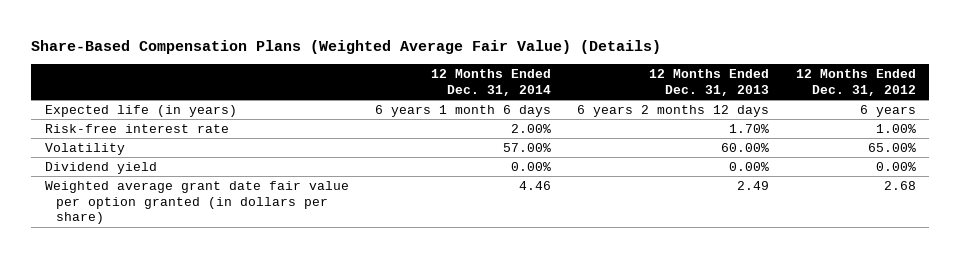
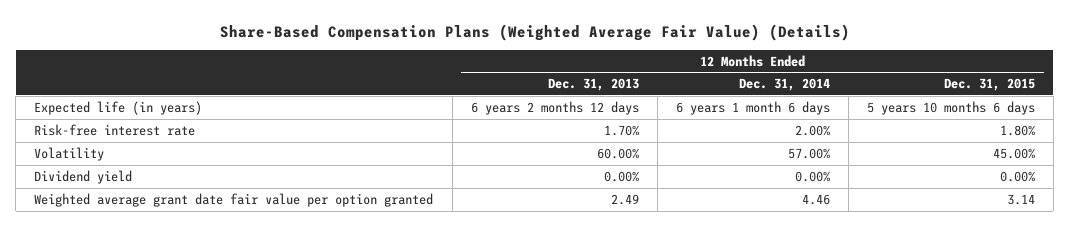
- | 12 Months Ended Dec. 31, 2014 | 12 Months Ended Dec. 31, 2013 | 12 Months Ended Dec. 31, 2012
+ | 12 Months Ended Dec. 31, 2013 | 12 Months Ended Dec. 31, 2014 | 12 Months Ended Dec. 31, 2015
- Weighted average grant date fair value per option granted (in dollars per share) | 4.46 | 2.49 | 2.68
+ Weighted average grant date fair value per option granted | 2.49 | 4.46 | 3.14

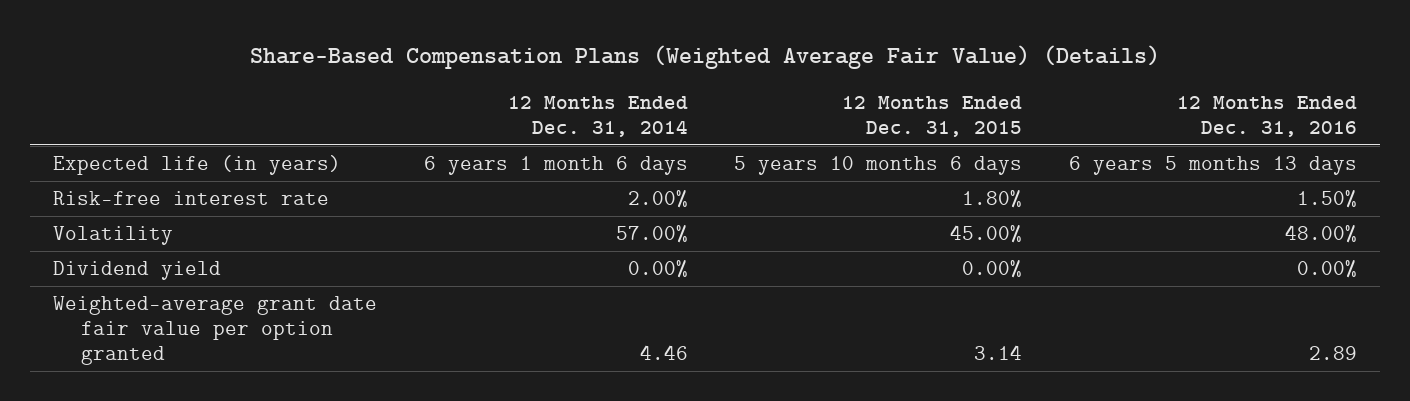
- | 12 Months Ended Dec. 31, 2013 | 12 Months Ended Dec. 31, 2014 | 12 Months Ended Dec. 31, 2015
+ | 12 Months Ended Dec. 31, 2014 | 12 Months Ended Dec. 31, 2015 | 12 Months Ended Dec. 31, 2016
- Weighted average grant date fair value per option granted | 2.49 | 4.46 | 3.14
+ Weighted-average grant date fair value per option granted | 4.46 | 3.14 | 2.89

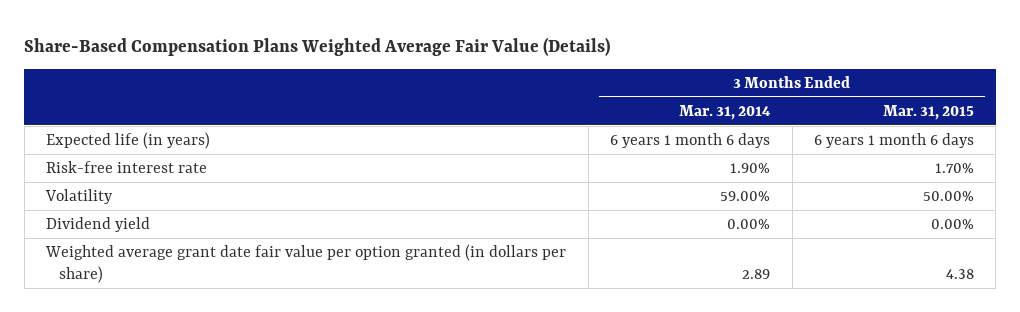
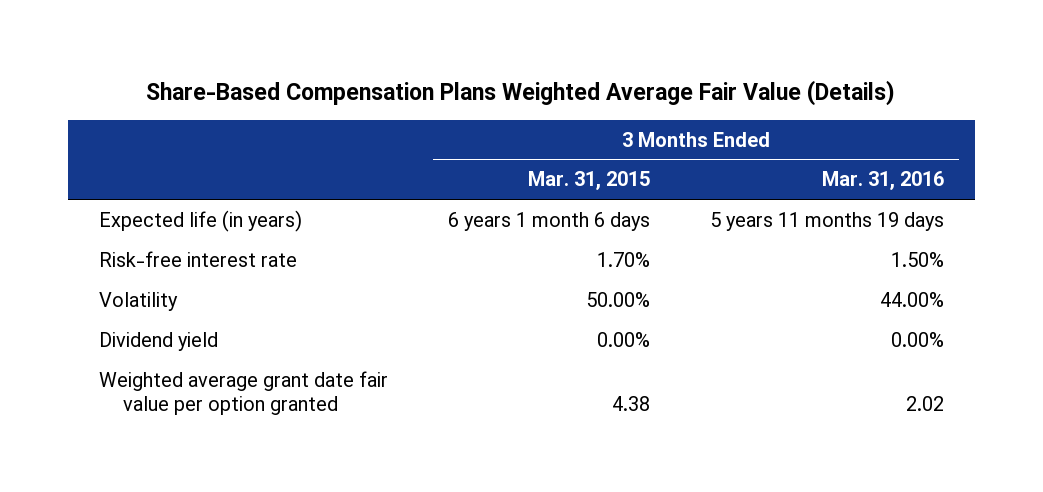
- | 3 Months Ended Mar. 31, 2014 | 3 Months Ended Mar. 31, 2015
+ | 3 Months Ended Mar. 31, 2015 | 3 Months Ended Mar. 31, 2016
- Weighted average grant date fair value per option granted (in dollars per share) | 2.89 | 4.38
+ Weighted average grant date fair value per option granted | 4.38 | 2.02

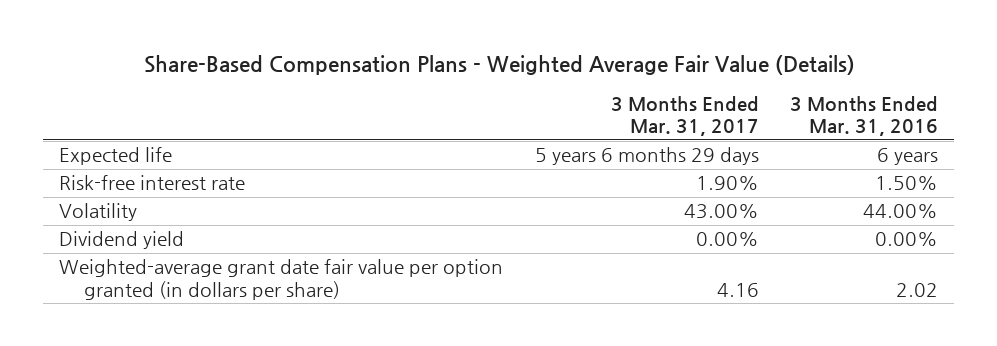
- Share-Based Compensation Plans Weighted Average Fair Value (Details)
+ Share-Based Compensation Plans - Weighted Average Fair Value (Details)
- | 3 Months Ended Mar. 31, 2015 | 3 Months Ended Mar. 31, 2016
+ | 3 Months Ended Mar. 31, 2017 | 3 Months Ended Mar. 31, 2016
- Expected life (in years) | 6 years 1 month 6 days | 5 years 11 months 19 days
+ Expected life | 5 years 6 months 29 days | 6 years
- Weighted average grant date fair value per option granted | 4.38 | 2.02
+ Weighted-average grant date fair value per option granted (in dollars per share) | 4.16 | 2.02

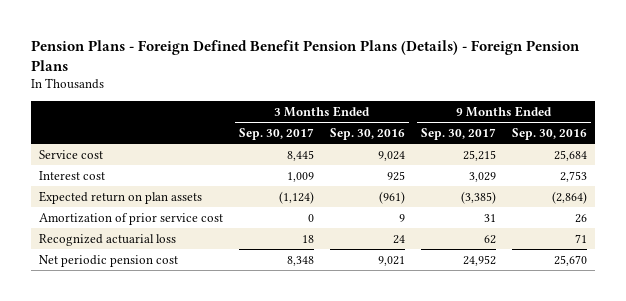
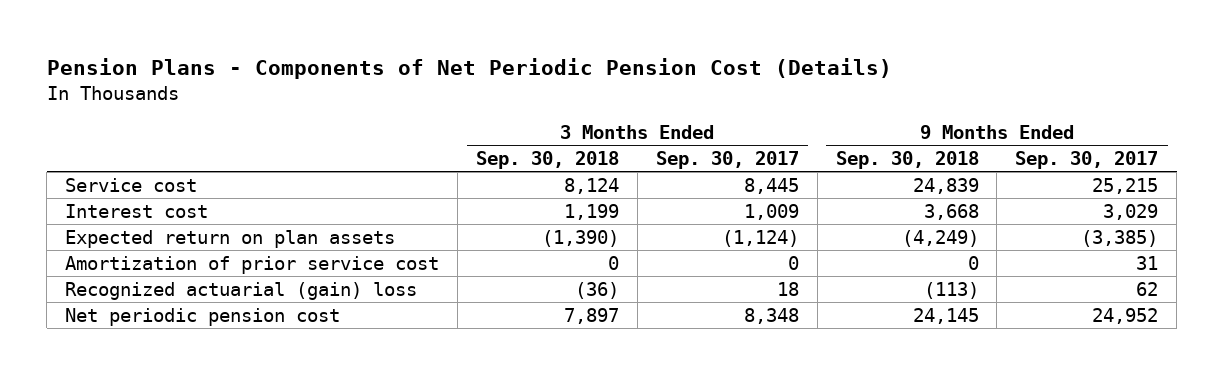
- Pension Plans - Foreign Defined Benefit Pension Plans (Details) - Foreign Pension Plans
+ Pension Plans - Components of Net Periodic Pension Cost (Details)
- | 3 Months Ended Sep. 30, 2017 | 3 Months Ended Sep. 30, 2016 | 9 Months Ended Sep. 30, 2017 | 9 Months Ended Sep. 30, 2016
+ | 3 Months Ended Sep. 30, 2018 | 3 Months Ended Sep. 30, 2017 | 9 Months Ended Sep. 30, 2018 | 9 Months Ended Sep. 30, 2017
- Recognized actuarial loss | 18 | 24 | 62 | 71
+ Recognized actuarial (gain) loss | (36) | 18 | (113) | 62

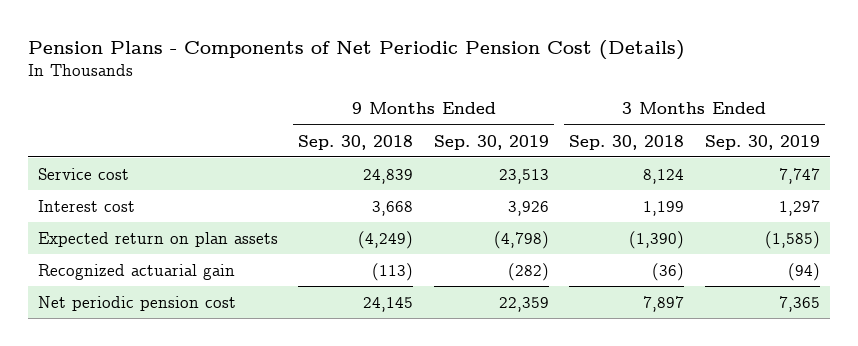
- | 3 Months Ended Sep. 30, 2018 | 3 Months Ended Sep. 30, 2017 | 9 Months Ended Sep. 30, 2018 | 9 Months Ended Sep. 30, 2017
+ | 9 Months Ended Sep. 30, 2018 | 9 Months Ended Sep. 30, 2019 | 3 Months Ended Sep. 30, 2018 | 3 Months Ended Sep. 30, 2019
- Amortization of prior service cost | 0 | 0 | 0 | 31
- Recognized actuarial (gain) loss | (36) | 18 | (113) | 62
+ Recognized actuarial gain | (113) | (282) | (36) | (94)

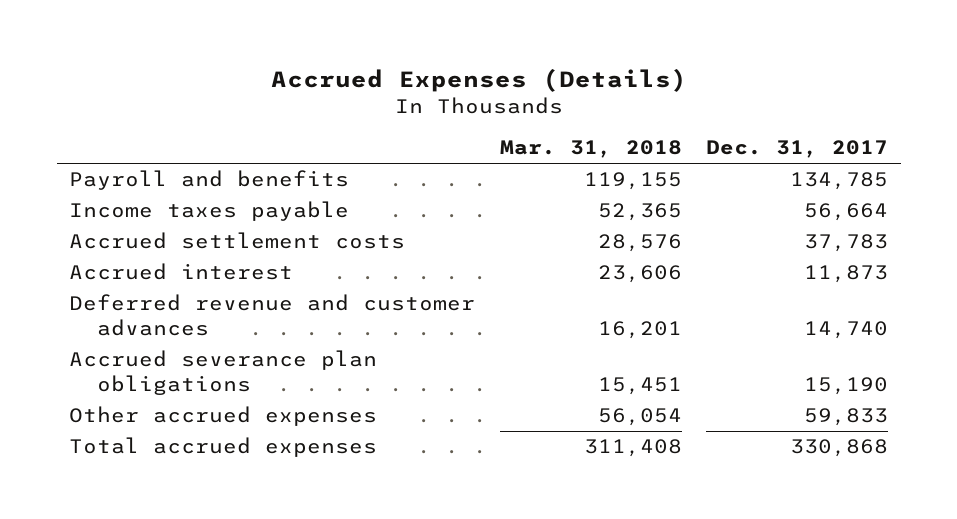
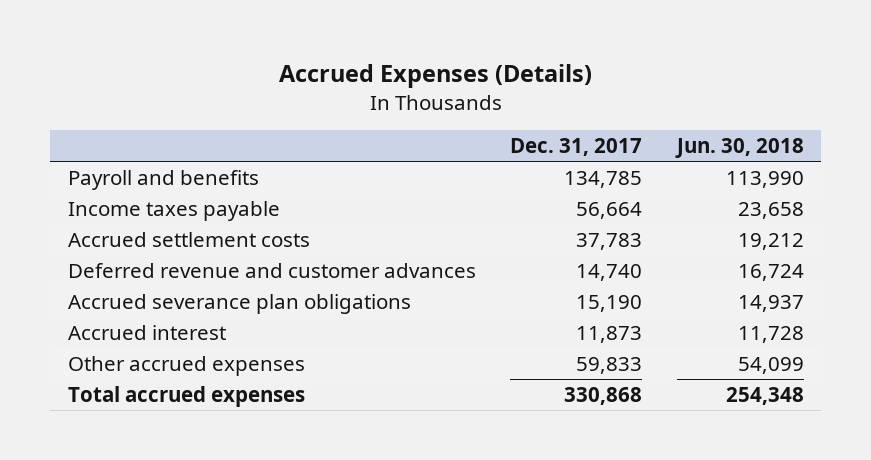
- | Mar. 31, 2018 | Dec. 31, 2017
+ | Dec. 31, 2017 | Jun. 30, 2018
moved down: Accrued interest | 11,873 | 11,728

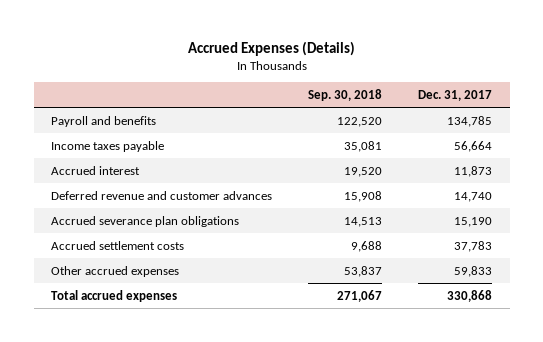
- | Dec. 31, 2017 | Jun. 30, 2018
+ | Sep. 30, 2018 | Dec. 31, 2017
moved up: Accrued interest | 19,520 | 11,873
moved down: Accrued settlement costs | 9,688 | 37,783

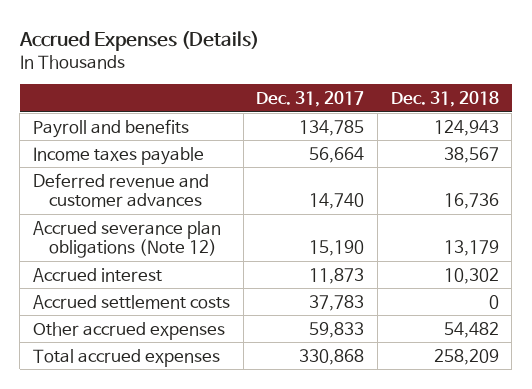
- | Sep. 30, 2018 | Dec. 31, 2017
+ | Dec. 31, 2017 | Dec. 31, 2018
- Accrued severance plan obligations | 14,513 | 15,190
+ Accrued severance plan obligations (Note 12) | 15,190 | 13,179
moved down: Accrued interest | 11,873 | 10,302

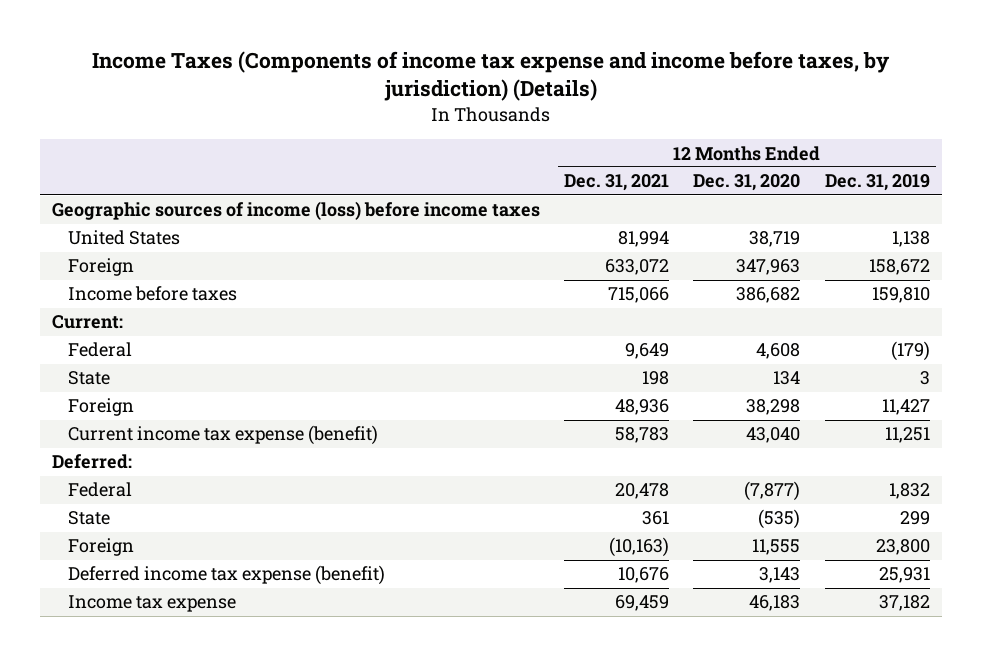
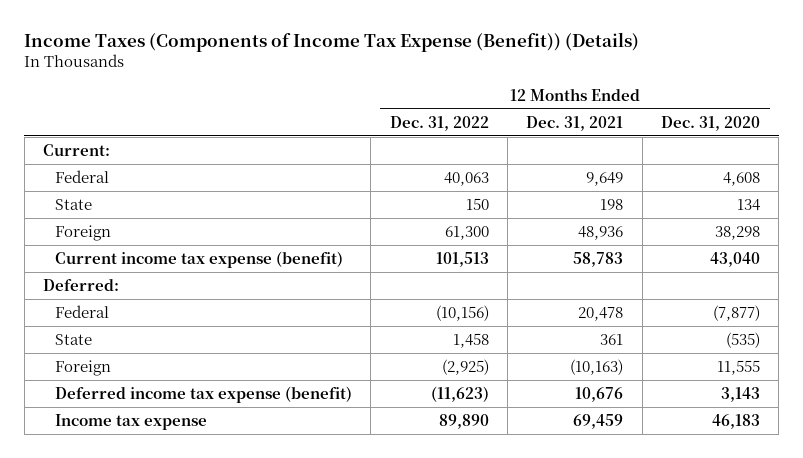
- Income Taxes (Components of income tax expense and income before taxes, by jurisdiction) (Details)
+ Income Taxes (Components of Income Tax Expense (Benefit)) (Details)
- | 12 Months Ended Dec. 31, 2021 | 12 Months Ended Dec. 31, 2020 | 12 Months Ended Dec. 31, 2019
+ | 12 Months Ended Dec. 31, 2022 | 12 Months Ended Dec. 31, 2021 | 12 Months Ended Dec. 31, 2020
- Geographic sources of income (loss) before income taxes
- United States | 81,994 | 38,719 | 1,138
- Foreign | 633,072 | 347,963 | 158,672
- Income before taxes | 715,066 | 386,682 | 159,810

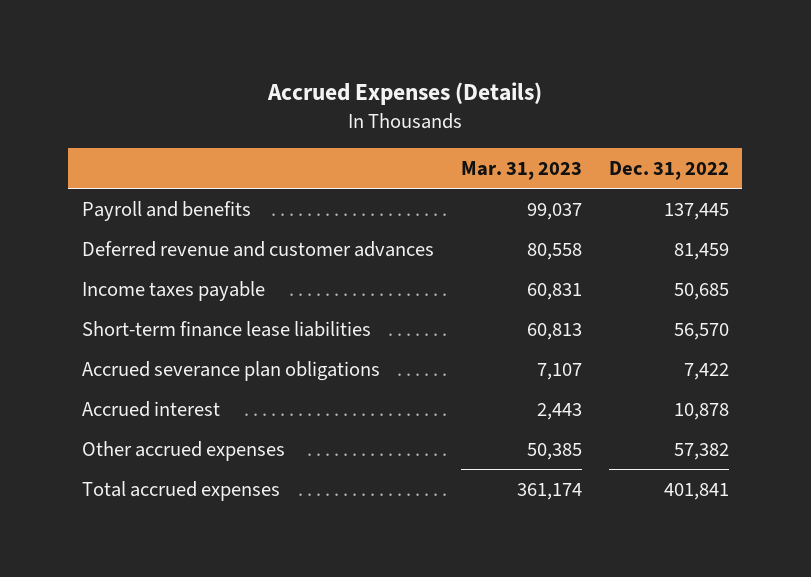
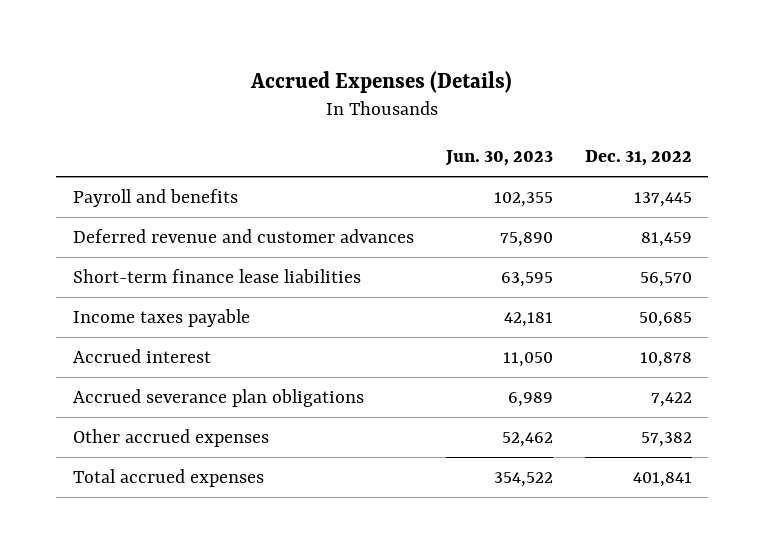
- | Mar. 31, 2023 | Dec. 31, 2022
+ | Jun. 30, 2023 | Dec. 31, 2022
moved down: Income taxes payable | 42,181 | 50,685
moved down: Accrued severance plan obligations | 6,989 | 7,422

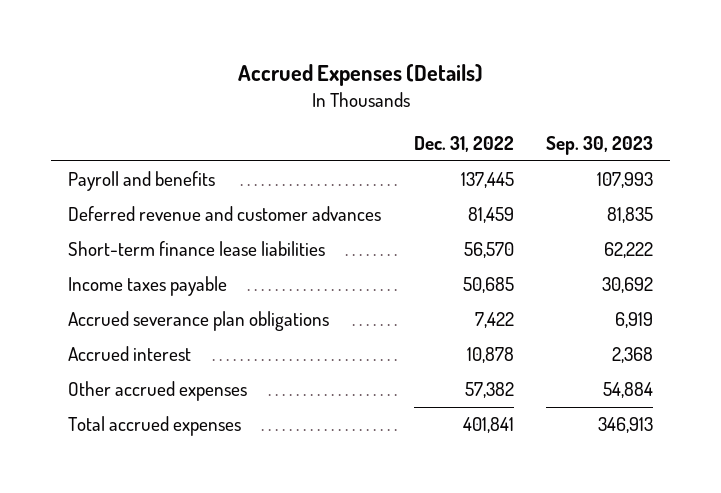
- | Jun. 30, 2023 | Dec. 31, 2022
+ | Dec. 31, 2022 | Sep. 30, 2023
moved down: Accrued interest | 10,878 | 2,368

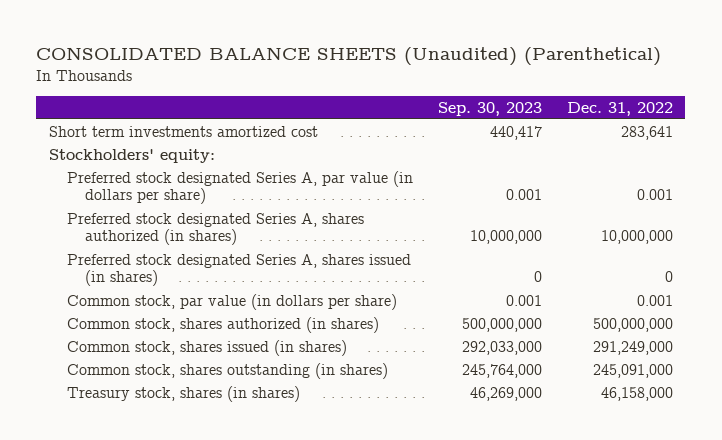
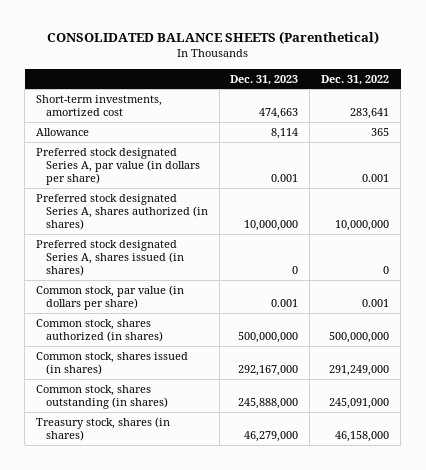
- CONSOLIDATED BALANCE SHEETS (Unaudited) (Parenthetical)
+ CONSOLIDATED BALANCE SHEETS (Parenthetical)
- | Sep. 30, 2023 | Dec. 31, 2022
+ | Dec. 31, 2023 | Dec. 31, 2022
- Short term investments amortized cost | 440,417 | 283,641
- Stockholders' equity:
+ Short-term investments, amortized cost | 474,663 | 283,641
+ Allowance | 8,114 | 365

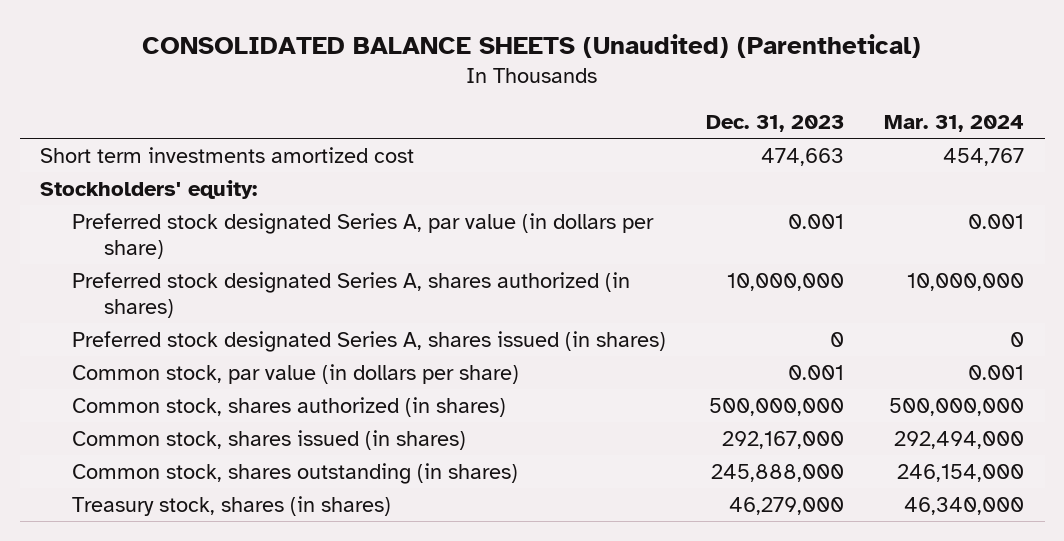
- CONSOLIDATED BALANCE SHEETS (Parenthetical)
+ CONSOLIDATED BALANCE SHEETS (Unaudited) (Parenthetical)
- | Dec. 31, 2023 | Dec. 31, 2022
+ | Dec. 31, 2023 | Mar. 31, 2024
- Short-term investments, amortized cost | 474,663 | 283,641
- Allowance | 8,114 | 365
+ Short term investments amortized cost | 474,663 | 454,767
+ Stockholders' equity:

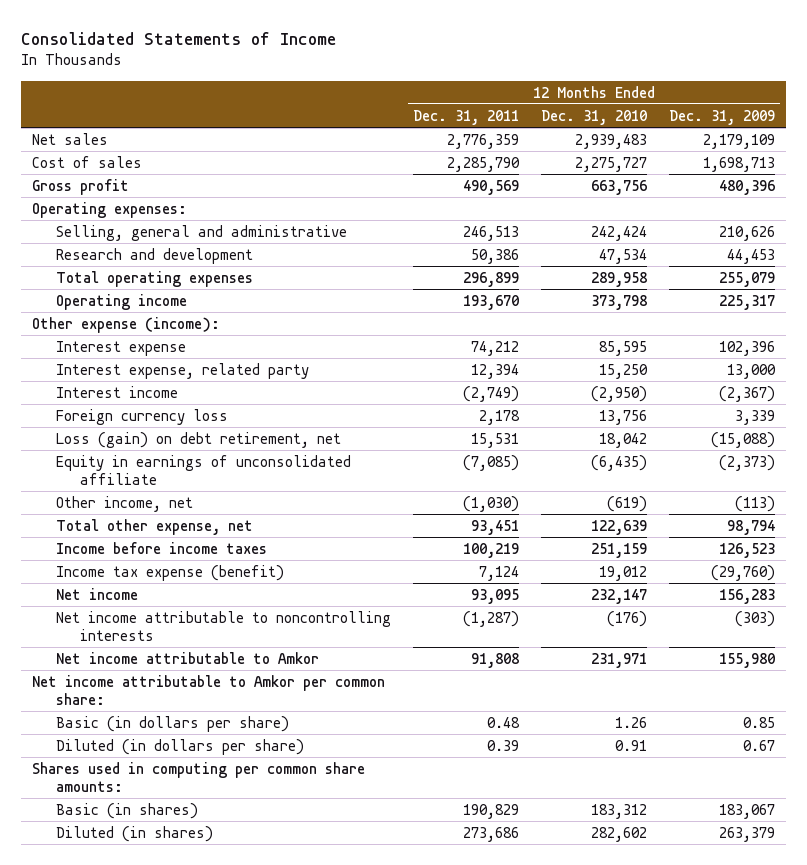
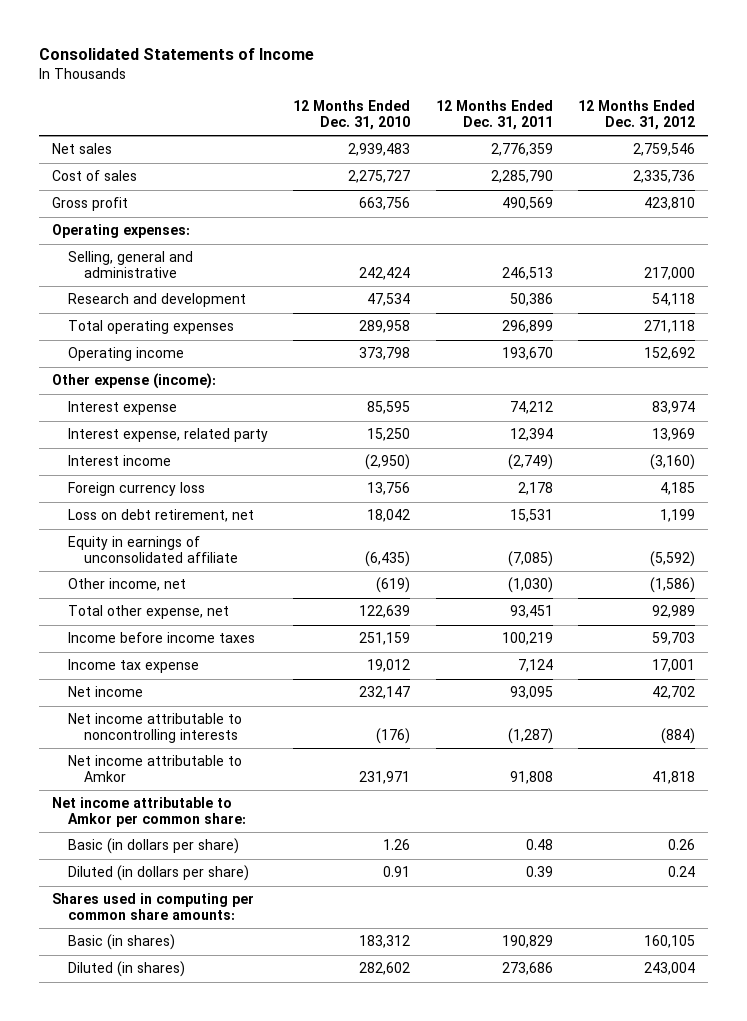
- | 12 Months Ended Dec. 31, 2011 | 12 Months Ended Dec. 31, 2010 | 12 Months Ended Dec. 31, 2009
+ | 12 Months Ended Dec. 31, 2010 | 12 Months Ended Dec. 31, 2011 | 12 Months Ended Dec. 31, 2012
- Loss (gain) on debt retirement, net | 15,531 | 18,042 | (15,088)
+ Loss on debt retirement, net | 18,042 | 15,531 | 1,199
- Income tax expense (benefit) | 7,124 | 19,012 | (29,760)
+ Income tax expense | 19,012 | 7,124 | 17,001

